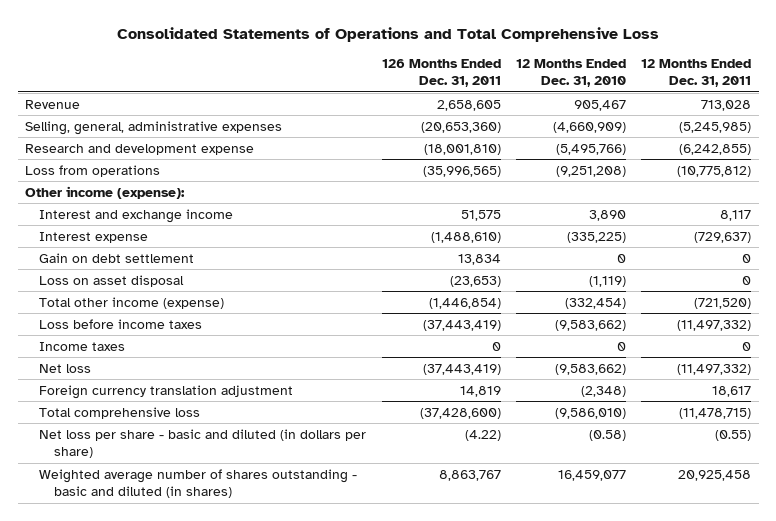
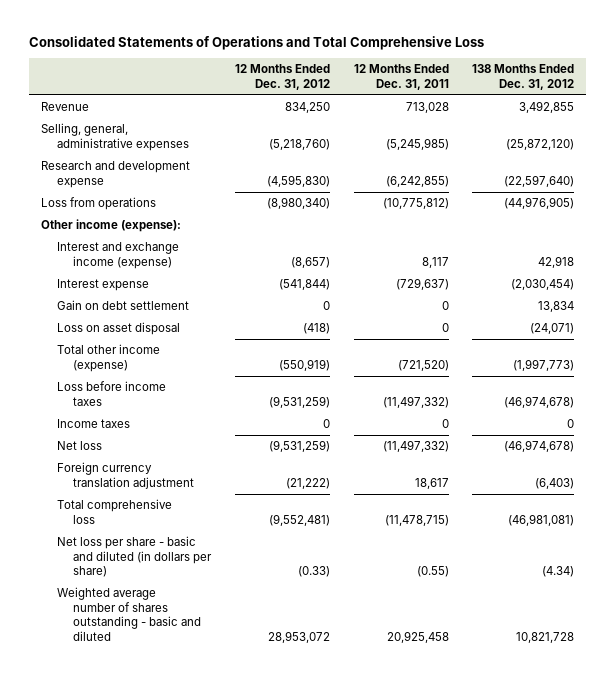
- | 126 Months Ended Dec. 31, 2011 | 12 Months Ended Dec. 31, 2010 | 12 Months Ended Dec. 31, 2011
+ | 12 Months Ended Dec. 31, 2012 | 12 Months Ended Dec. 31, 2011 | 138 Months Ended Dec. 31, 2012
- Interest and exchange income | 51,575 | 3,890 | 8,117
+ Interest and exchange income (expense) | (8,657) | 8,117 | 42,918
- Weighted average number of shares outstanding - basic and diluted (in shares) | 8,863,767 | 16,459,077 | 20,925,458
+ Weighted average number of shares outstanding - basic and diluted | 28,953,072 | 20,925,458 | 10,821,728

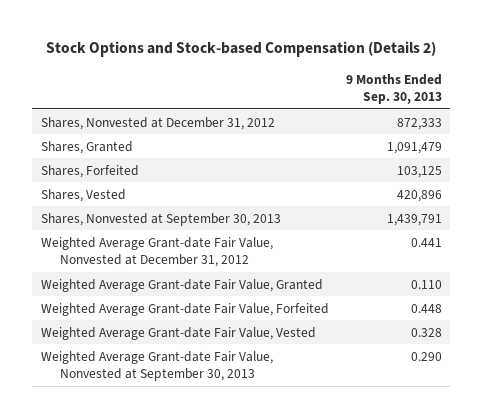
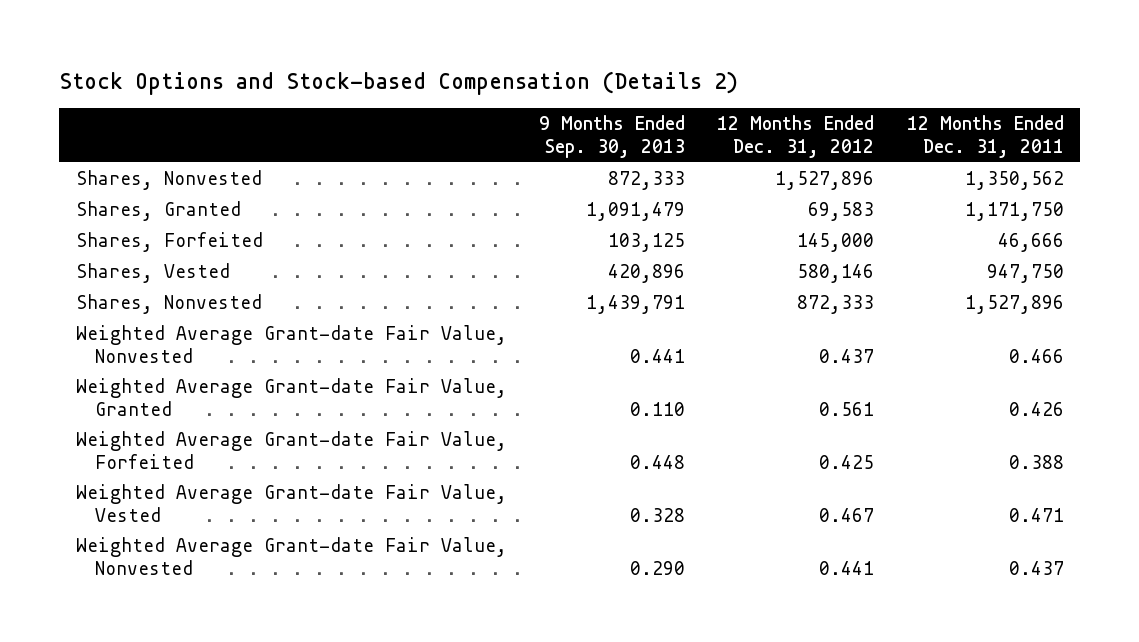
- | 9 Months Ended Sep. 30, 2013
+ | 9 Months Ended Sep. 30, 2013 | 12 Months Ended Dec. 31, 2012 | 12 Months Ended Dec. 31, 2011
- Shares, Nonvested at December 31, 2012 | 872,333
+ Shares, Nonvested | 872,333 | 1,527,896 | 1,350,562
- Shares, Nonvested at September 30, 2013 | 1,439,791
- Weighted Average Grant-date Fair Value, Nonvested at December 31, 2012 | 0.441
+ Shares, Nonvested | 1,439,791 | 872,333 | 1,527,896
+ Weighted Average Grant-date Fair Value, Nonvested | 0.441 | 0.437 | 0.466
- Weighted Average Grant-date Fair Value, Nonvested at September 30, 2013 | 0.290
+ Weighted Average Grant-date Fair Value, Nonvested | 0.290 | 0.441 | 0.437

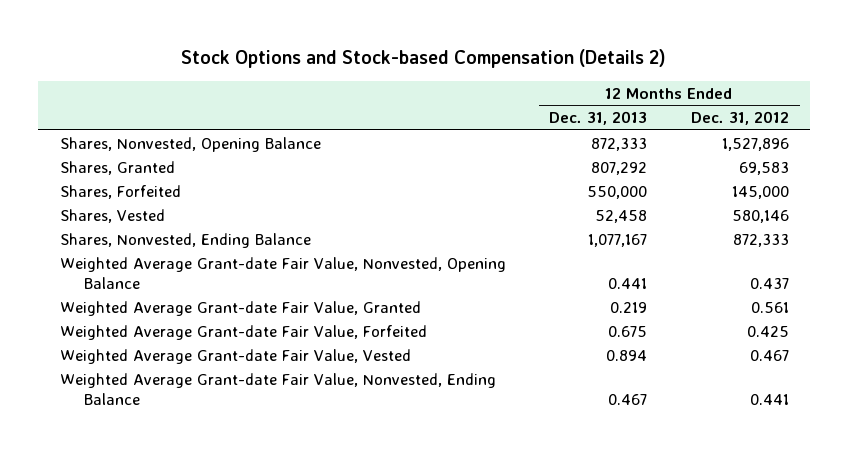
- | 9 Months Ended Sep. 30, 2013 | 12 Months Ended Dec. 31, 2012 | 12 Months Ended Dec. 31, 2011
+ | 12 Months Ended Dec. 31, 2013 | 12 Months Ended Dec. 31, 2012
- Shares, Nonvested | 872,333 | 1,527,896 | 1,350,562
+ Shares, Nonvested, Opening Balance | 872,333 | 1,527,896
- Shares, Nonvested | 1,439,791 | 872,333 | 1,527,896
- Weighted Average Grant-date Fair Value, Nonvested | 0.441 | 0.437 | 0.466
+ Shares, Nonvested, Ending Balance | 1,077,167 | 872,333
+ Weighted Average Grant-date Fair Value, Nonvested, Opening Balance | 0.441 | 0.437
- Weighted Average Grant-date Fair Value, Nonvested | 0.290 | 0.441 | 0.437
+ Weighted Average Grant-date Fair Value, Nonvested, Ending Balance | 0.467 | 0.441

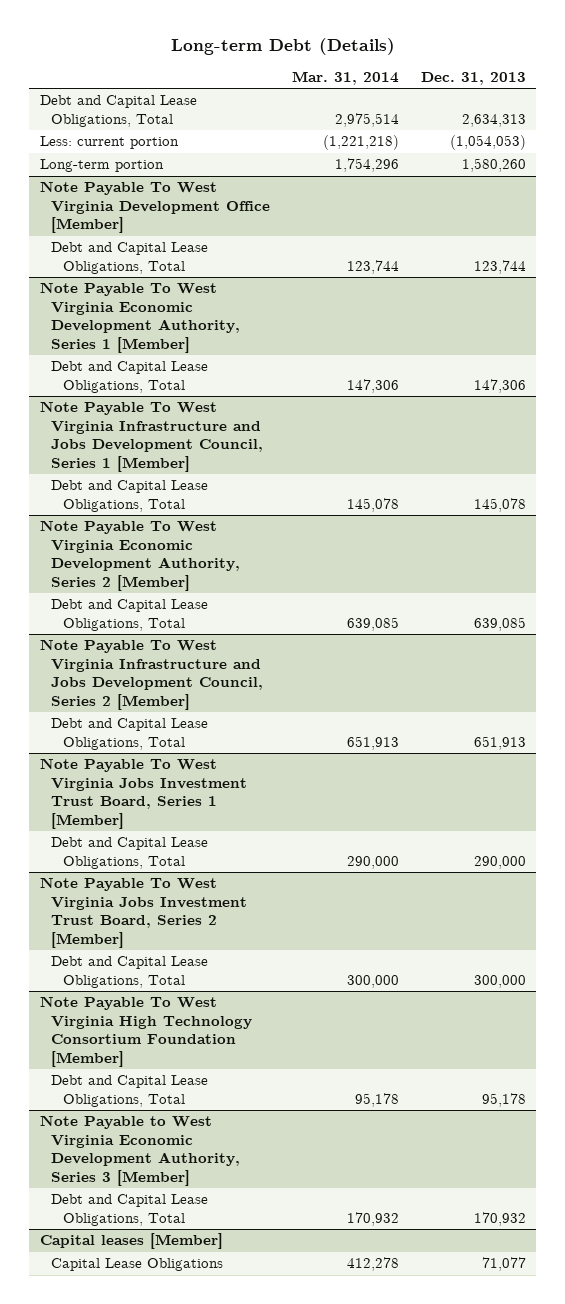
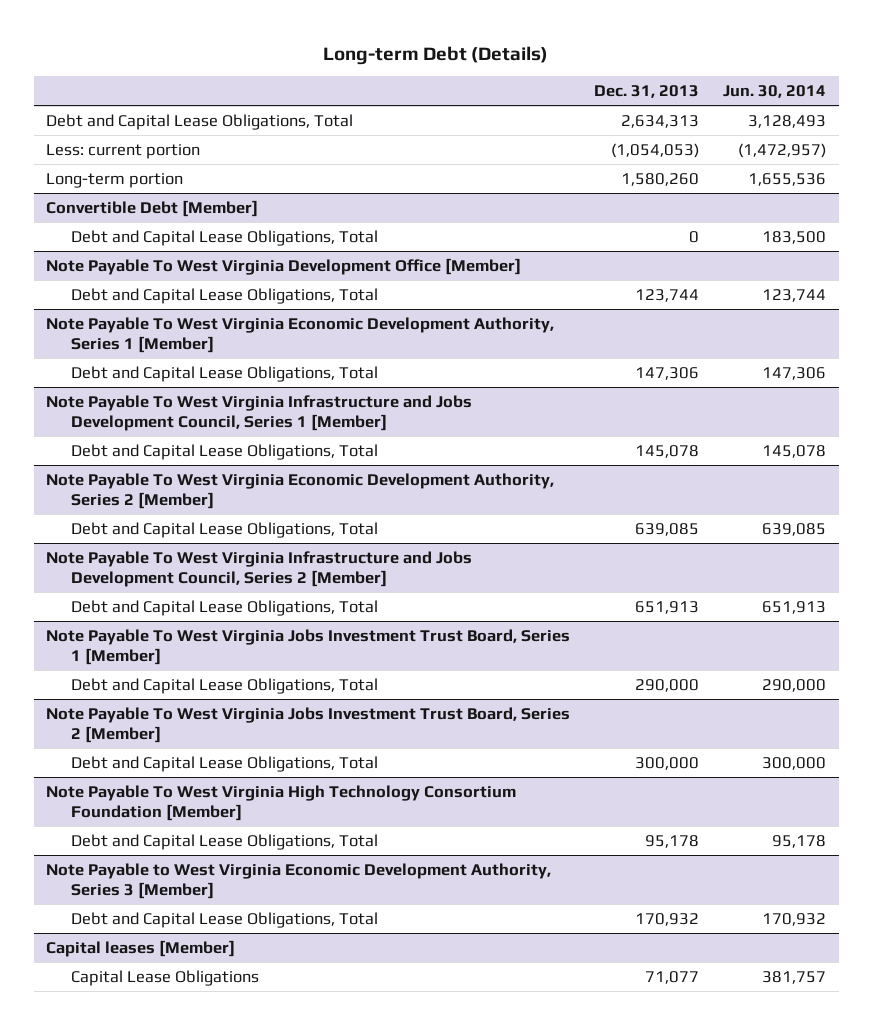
- | Mar. 31, 2014 | Dec. 31, 2013
+ | Dec. 31, 2013 | Jun. 30, 2014
+ Convertible Debt [Member]
+ Debt and Capital Lease Obligations, Total | 0 | 183,500

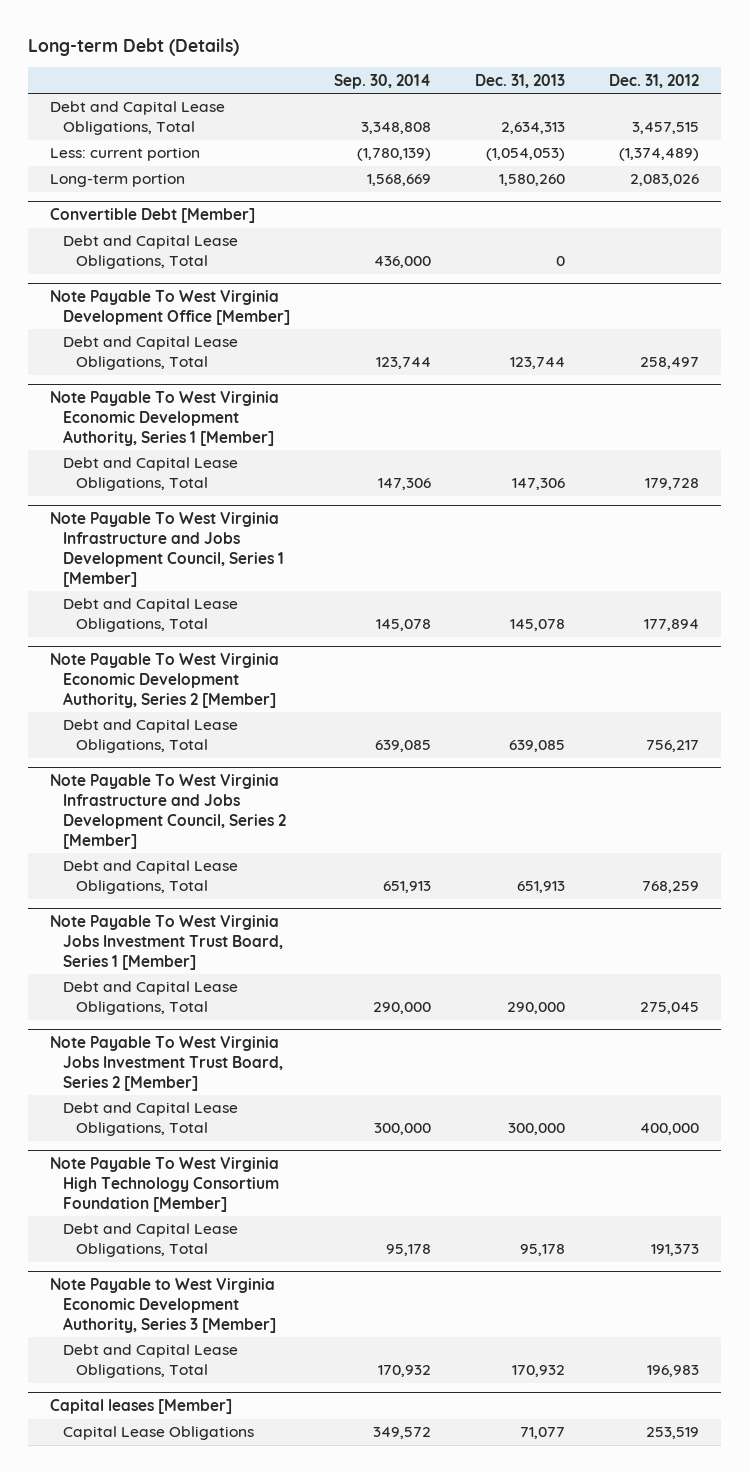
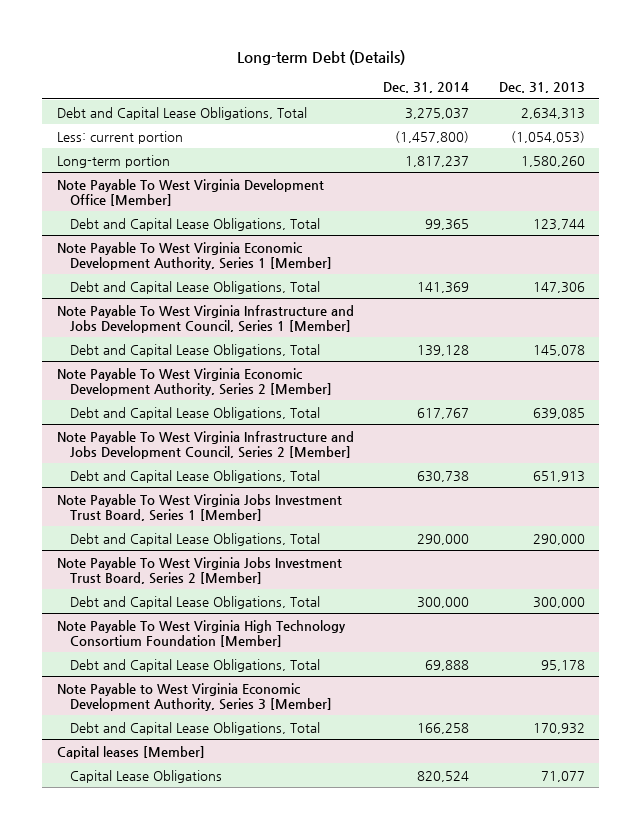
- | Sep. 30, 2014 | Dec. 31, 2013 | Dec. 31, 2012
+ | Dec. 31, 2014 | Dec. 31, 2013
- Convertible Debt [Member]
- Debt and Capital Lease Obligations, Total | 436,000 | 0 |

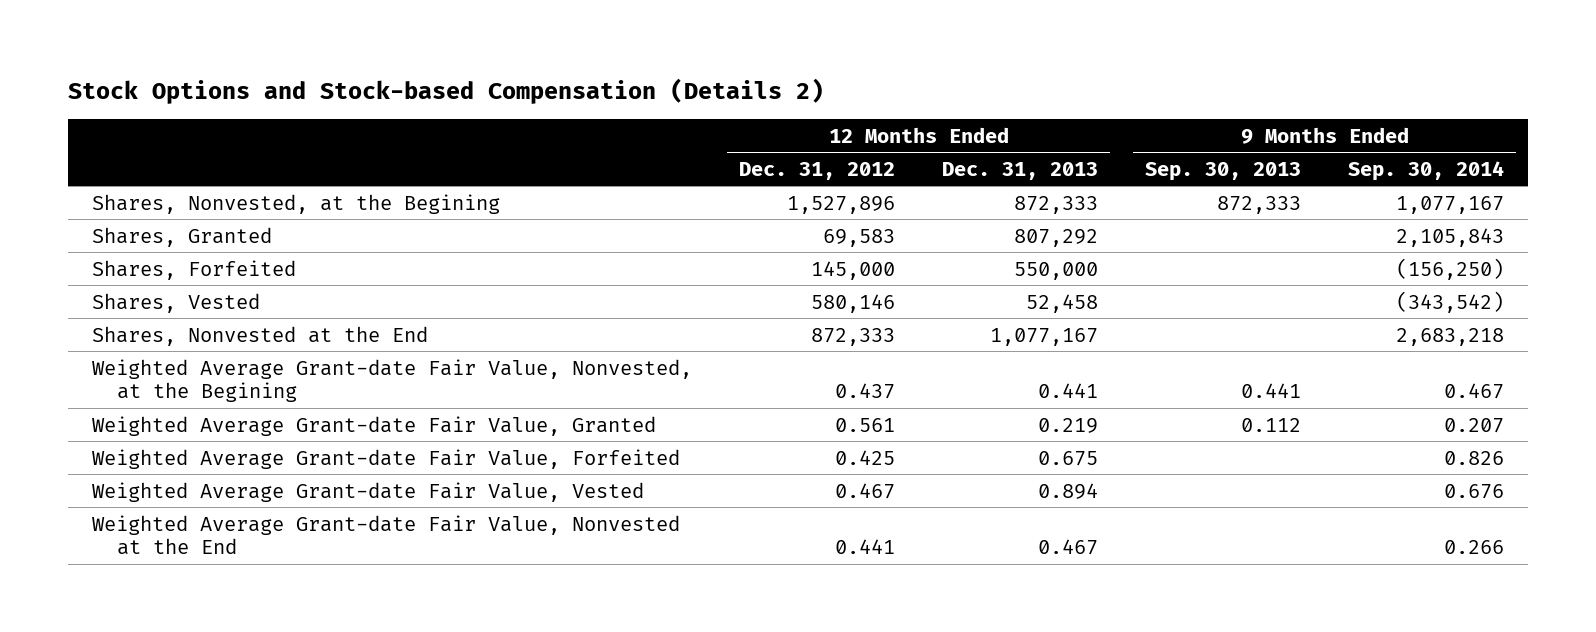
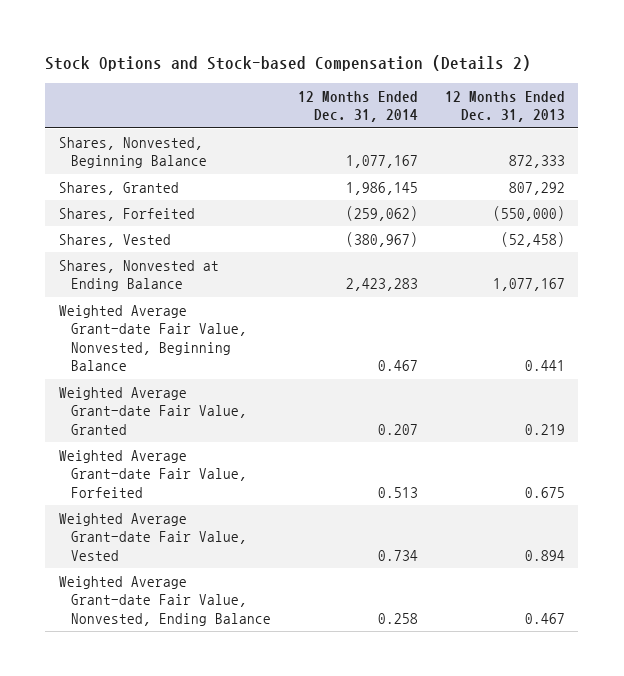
- | 12 Months Ended Dec. 31, 2012 | 12 Months Ended Dec. 31, 2013 | 9 Months Ended Sep. 30, 2013 | 9 Months Ended Sep. 30, 2014
+ | 12 Months Ended Dec. 31, 2014 | 12 Months Ended Dec. 31, 2013
- Shares, Nonvested, at the Begining | 1,527,896 | 872,333 | 872,333 | 1,077,167
+ Shares, Nonvested, Beginning Balance | 1,077,167 | 872,333
- Shares, Forfeited | 145,000 | 550,000 | | (156,250)
- Shares, Vested | 580,146 | 52,458 | | (343,542)
- Shares, Nonvested at the End | 872,333 | 1,077,167 | | 2,683,218
- Weighted Average Grant-date Fair Value, Nonvested, at the Begining | 0.437 | 0.441 | 0.441 | 0.467
+ Shares, Forfeited | (259,062) | (550,000)
+ Shares, Vested | (380,967) | (52,458)
+ Shares, Nonvested at Ending Balance | 2,423,283 | 1,077,167
+ Weighted Average Grant-date Fair Value, Nonvested, Beginning Balance | 0.467 | 0.441
- Weighted Average Grant-date Fair Value, Nonvested at the End | 0.441 | 0.467 | | 0.266
+ Weighted Average Grant-date Fair Value, Nonvested, Ending Balance | 0.258 | 0.467

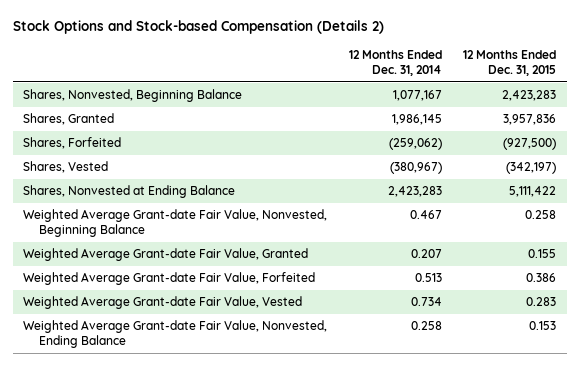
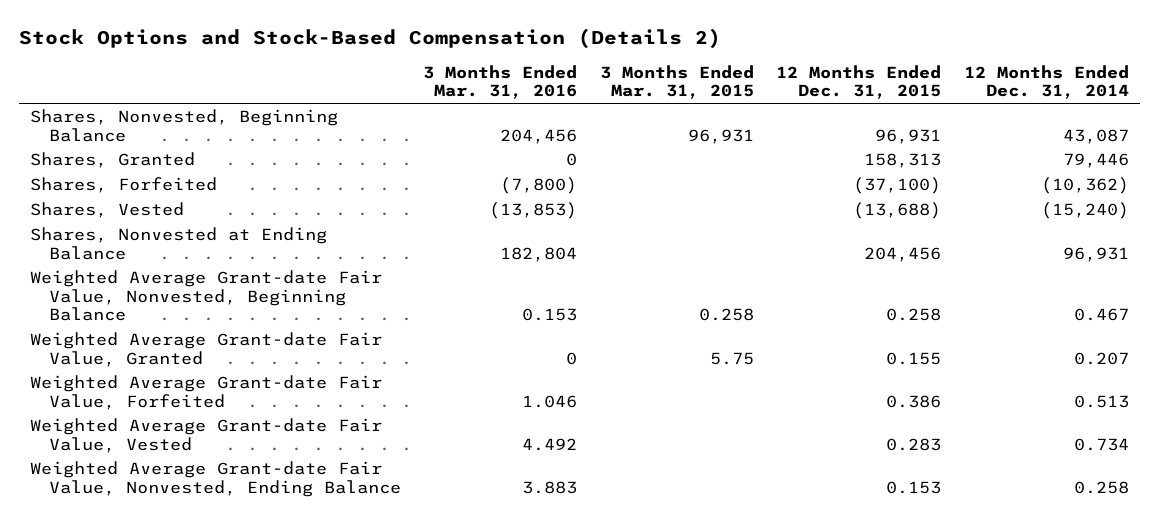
- Stock Options and Stock-based Compensation (Details 2)
+ Stock Options and Stock-Based Compensation (Details 2)
- | 12 Months Ended Dec. 31, 2014 | 12 Months Ended Dec. 31, 2015
+ | 3 Months Ended Mar. 31, 2016 | 3 Months Ended Mar. 31, 2015 | 12 Months Ended Dec. 31, 2015 | 12 Months Ended Dec. 31, 2014
- Shares, Nonvested, Beginning Balance | 1,077,167 | 2,423,283
- Shares, Granted | 1,986,145 | 3,957,836
- Shares, Forfeited | (259,062) | (927,500)
- Shares, Vested | (380,967) | (342,197)
- Shares, Nonvested at Ending Balance | 2,423,283 | 5,111,422
+ Shares, Nonvested, Beginning Balance | 204,456 | 96,931 | 96,931 | 43,087
+ Shares, Granted | 0 | | 158,313 | 79,446
+ Shares, Forfeited | (7,800) | | (37,100) | (10,362)
+ Shares, Vested | (13,853) | | (13,688) | (15,240)
+ Shares, Nonvested at Ending Balance | 182,804 | | 204,456 | 96,931

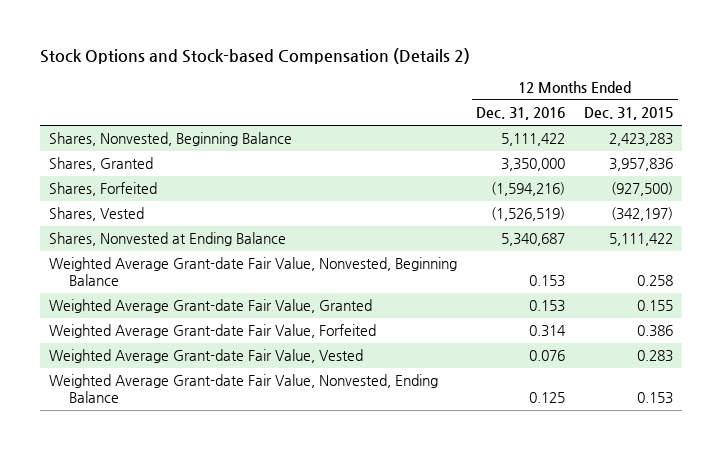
- Stock Options and Stock-Based Compensation (Details 2)
+ Stock Options and Stock-based Compensation (Details 2)
- | 3 Months Ended Mar. 31, 2016 | 3 Months Ended Mar. 31, 2015 | 12 Months Ended Dec. 31, 2015 | 12 Months Ended Dec. 31, 2014
+ | 12 Months Ended Dec. 31, 2016 | 12 Months Ended Dec. 31, 2015
- Shares, Nonvested, Beginning Balance | 204,456 | 96,931 | 96,931 | 43,087
- Shares, Granted | 0 | | 158,313 | 79,446
- Shares, Forfeited | (7,800) | | (37,100) | (10,362)
- Shares, Vested | (13,853) | | (13,688) | (15,240)
- Shares, Nonvested at Ending Balance | 182,804 | | 204,456 | 96,931
+ Shares, Nonvested, Beginning Balance | 5,111,422 | 2,423,283
+ Shares, Granted | 3,350,000 | 3,957,836
+ Shares, Forfeited | (1,594,216) | (927,500)
+ Shares, Vested | (1,526,519) | (342,197)
+ Shares, Nonvested at Ending Balance | 5,340,687 | 5,111,422

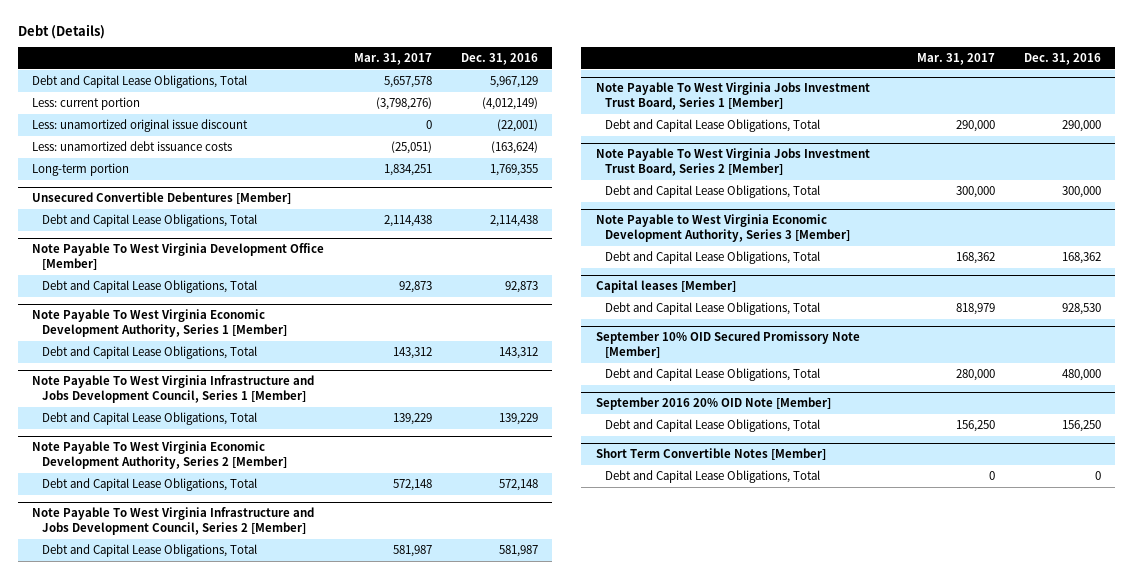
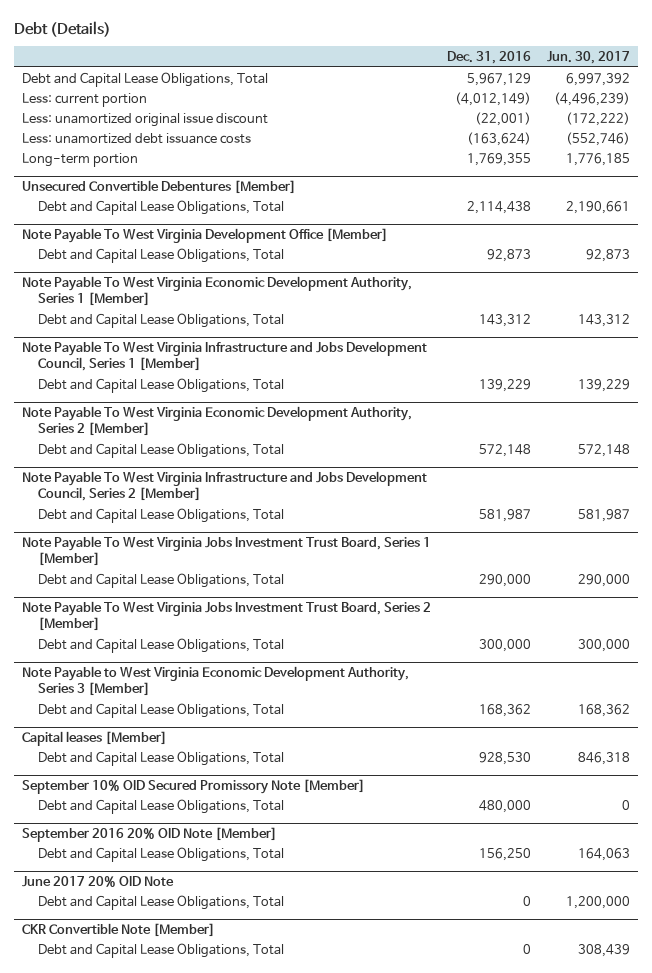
- | Mar. 31, 2017 | Dec. 31, 2016
+ | Dec. 31, 2016 | Jun. 30, 2017
- Short Term Convertible Notes [Member]
+ June 2017 20% OID Note
+ CKR Convertible Note [Member]
+ Debt and Capital Lease Obligations, Total | 0 | 308,439

